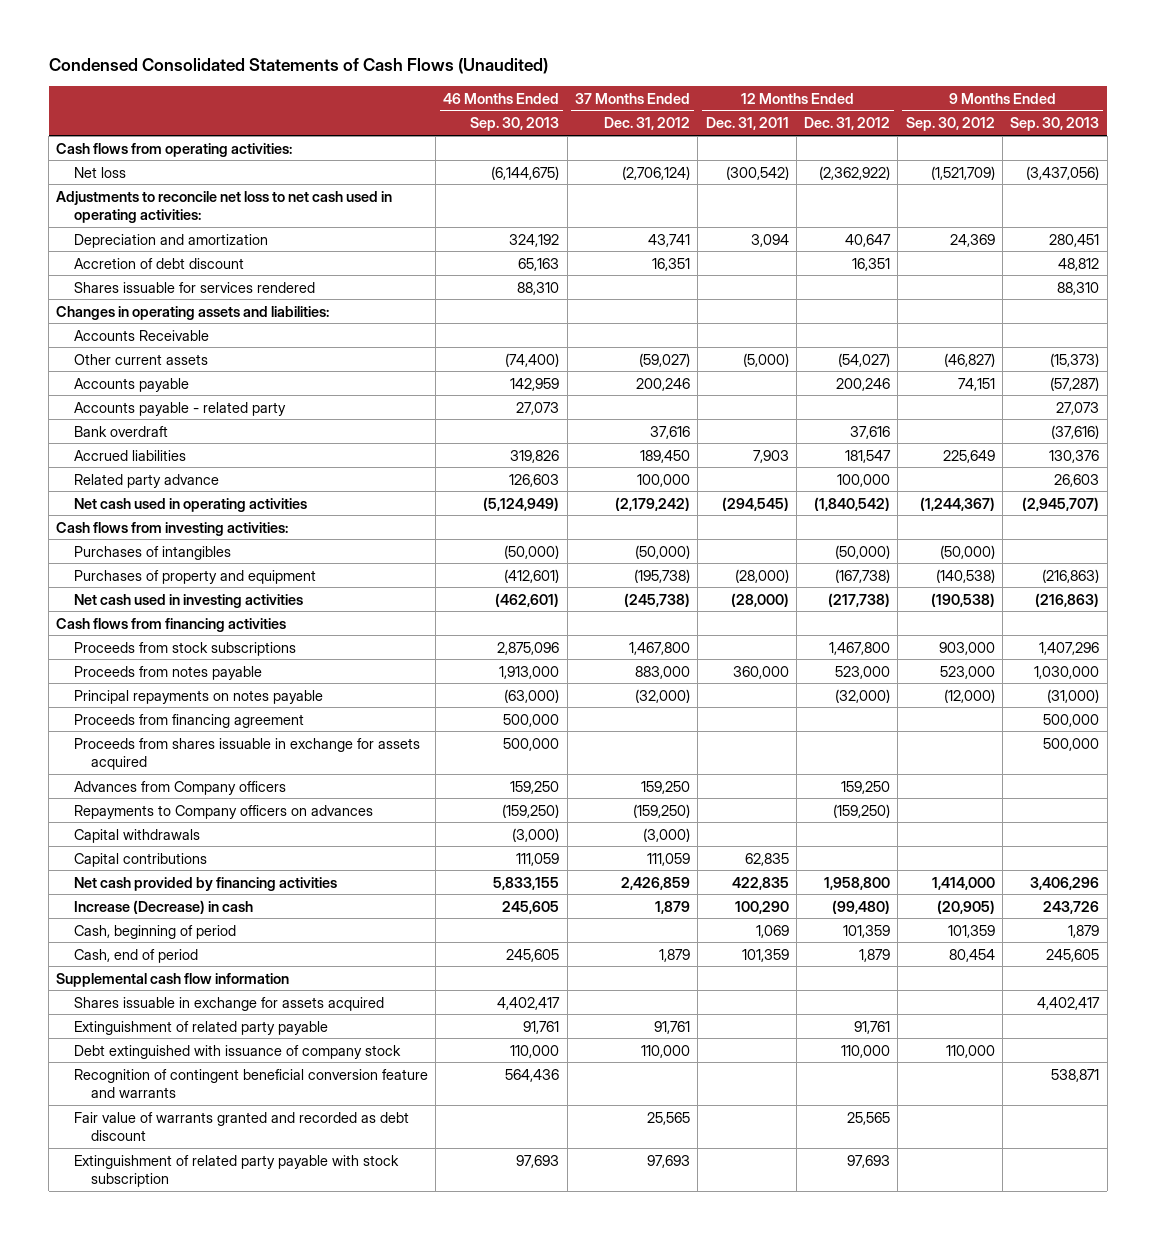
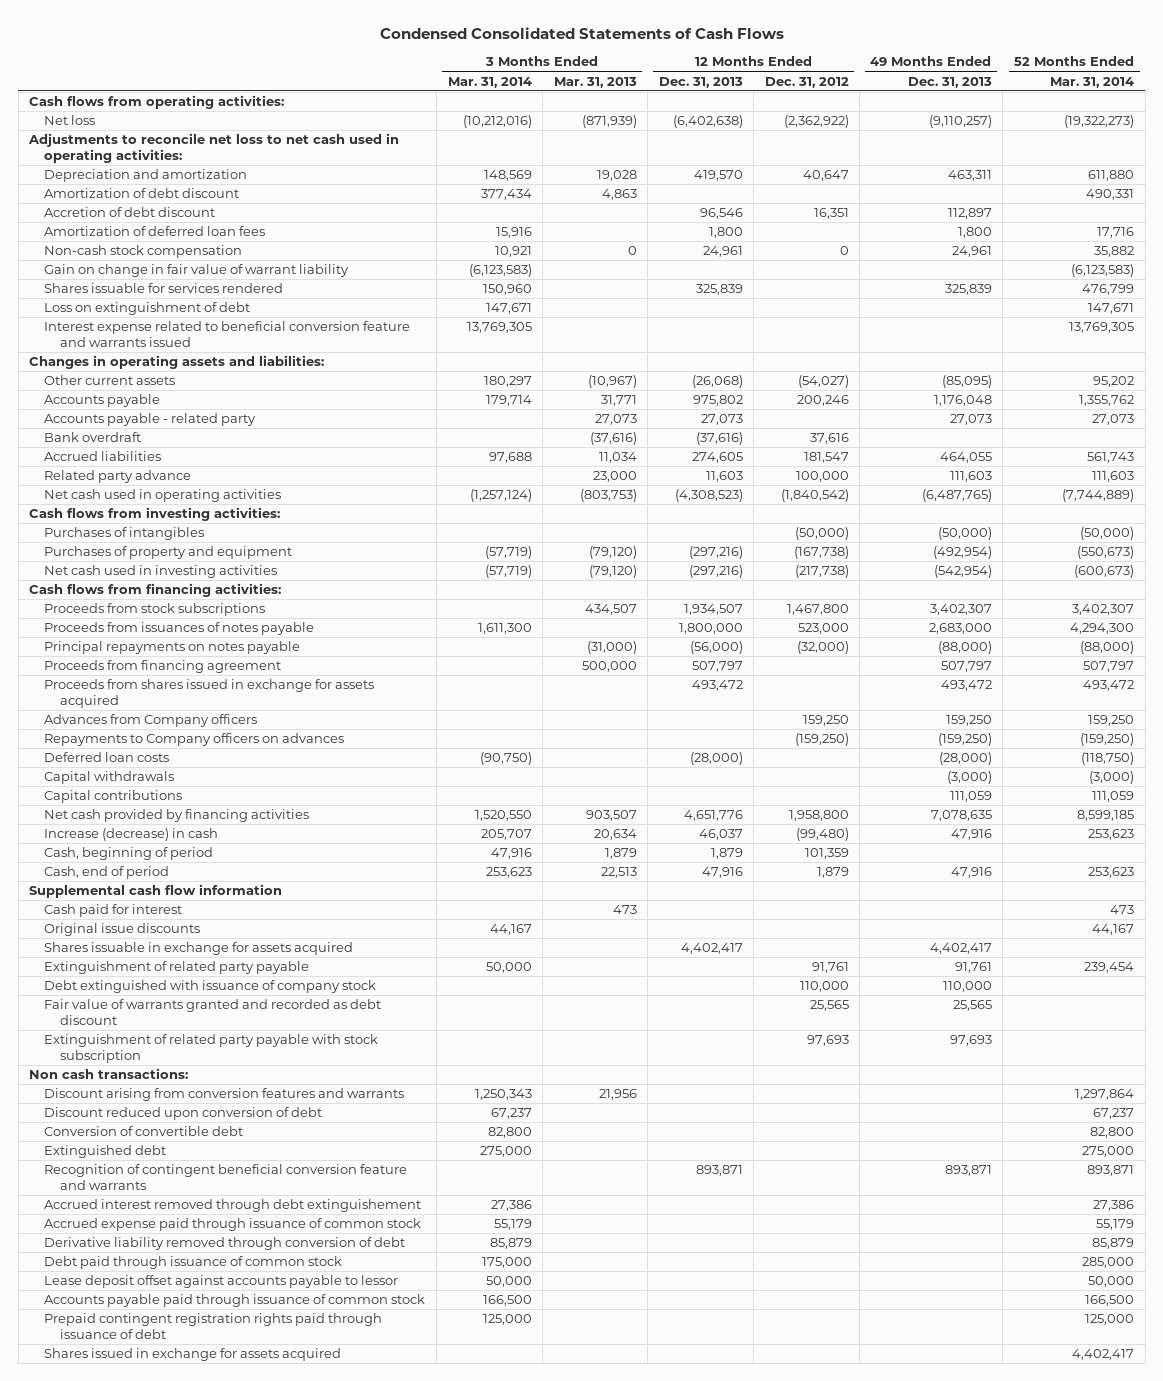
- Condensed Consolidated Statements of Cash Flows (Unaudited)
+ Condensed Consolidated Statements of Cash Flows
- | 46 Months Ended Sep. 30, 2013 | 37 Months Ended Dec. 31, 2012 | 12 Months Ended Dec. 31, 2011 | 12 Months Ended Dec. 31, 2012 | 9 Months Ended Sep. 30, 2012 | 9 Months Ended Sep. 30, 2013
+ | 3 Months Ended Mar. 31, 2014 | 3 Months Ended Mar. 31, 2013 | 12 Months Ended Dec. 31, 2013 | 12 Months Ended Dec. 31, 2012 | 49 Months Ended Dec. 31, 2013 | 52 Months Ended Mar. 31, 2014
+ Amortization of debt discount | 377,434 | 4,863 | | | | 490,331
+ Amortization of deferred loan fees | 15,916 | | 1,800 | | 1,800 | 17,716
+ Non-cash stock compensation | 10,921 | 0 | 24,961 | 0 | 24,961 | 35,882
+ Gain on change in fair value of warrant liability | (6,123,583) | | | | | (6,123,583)
+ Loss on extinguishment of debt | 147,671 | | | | | 147,671
+ Interest expense related to beneficial conversion feature and warrants issued | 13,769,305 | | | | | 13,769,305
- Accounts Receivable
- Cash flows from financing activities
+ Cash flows from financing activities:
- Proceeds from notes payable | 1,913,000 | 883,000 | 360,000 | 523,000 | 523,000 | 1,030,000
+ Proceeds from issuances of notes payable | 1,611,300 | | 1,800,000 | 523,000 | 2,683,000 | 4,294,300
- Proceeds from shares issuable in exchange for assets acquired | 500,000 | | | | | 500,000
+ Proceeds from shares issued in exchange for assets acquired | | | 493,472 | | 493,472 | 493,472
+ Deferred loan costs | (90,750) | | (28,000) | | (28,000) | (118,750)
- Increase (Decrease) in cash | 245,605 | 1,879 | 100,290 | (99,480) | (20,905) | 243,726
+ Increase (decrease) in cash | 205,707 | 20,634 | 46,037 | (99,480) | 47,916 | 253,623
+ Cash paid for interest | | 473 | | | | 473
+ Original issue discounts | 44,167 | | | | | 44,167
+ Non cash transactions:
+ Discount arising from conversion features and warrants | 1,250,343 | 21,956 | | | | 1,297,864
+ Discount reduced upon conversion of debt | 67,237 | | | | | 67,237
+ Conversion of convertible debt | 82,800 | | | | | 82,800
+ Extinguished debt | 275,000 | | | | | 275,000
moved down: Recognition of contingent beneficial conversion feature and warrants | | | 893,871 | | 893,871 | 893,871
+ Accrued interest removed through debt extinguishement | 27,386 | | | | | 27,386
+ Accrued expense paid through issuance of common stock | 55,179 | | | | | 55,179
+ Derivative liability removed through conversion of debt | 85,879 | | | | | 85,879
+ Debt paid through issuance of common stock | 175,000 | | | | | 285,000
+ Lease deposit offset against accounts payable to lessor | 50,000 | | | | | 50,000
+ Accounts payable paid through issuance of common stock | 166,500 | | | | | 166,500
+ Prepaid contingent registration rights paid through issuance of debt | 125,000 | | | | | 125,000
+ Shares issued in exchange for assets acquired | | | | | | 4,402,417

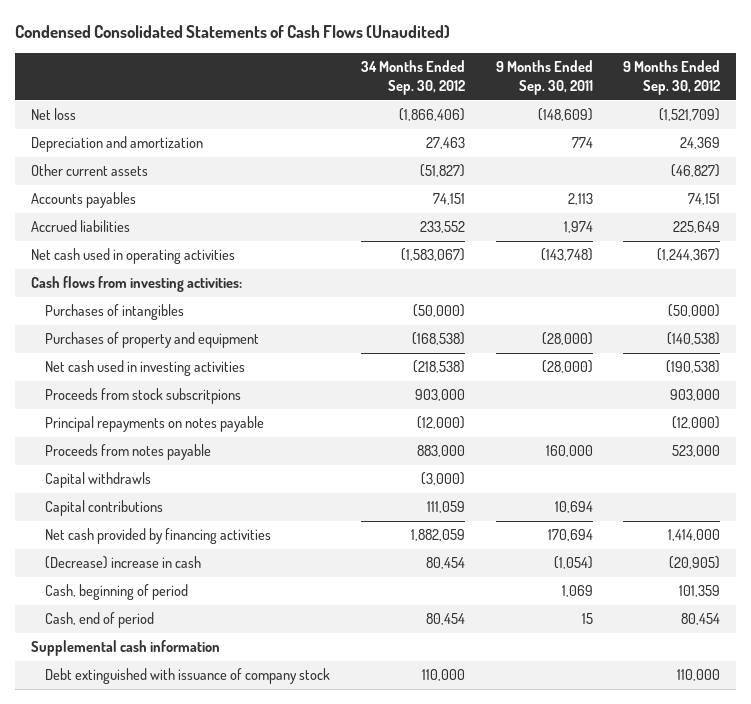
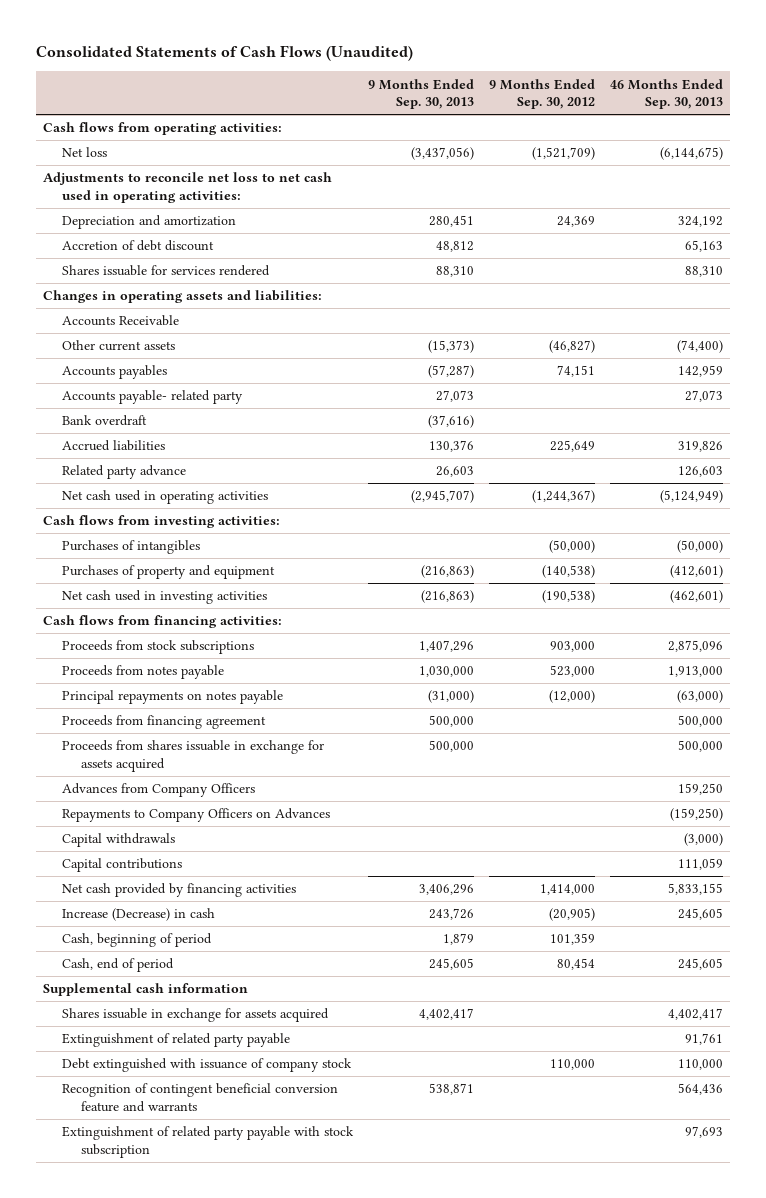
- Condensed Consolidated Statements of Cash Flows (Unaudited)
+ Consolidated Statements of Cash Flows (Unaudited)
- | 34 Months Ended Sep. 30, 2012 | 9 Months Ended Sep. 30, 2011 | 9 Months Ended Sep. 30, 2012
+ | 9 Months Ended Sep. 30, 2013 | 9 Months Ended Sep. 30, 2012 | 46 Months Ended Sep. 30, 2013
+ Cash flows from operating activities:
+ Adjustments to reconcile net loss to net cash used in operating activities:
+ Accretion of debt discount | 48,812 | | 65,163
+ Shares issuable for services rendered | 88,310 | | 88,310
+ Changes in operating assets and liabilities:
+ Accounts Receivable
+ Accounts payable- related party | 27,073 | | 27,073
+ Bank overdraft | (37,616) | |
+ Related party advance | 26,603 | | 126,603
- Proceeds from stock subscritpions | 903,000 | | 903,000
+ Cash flows from financing activities:
+ Proceeds from stock subscriptions | 1,407,296 | 903,000 | 2,875,096
- Capital withdrawls | (3,000) | |
moved down: Principal repayments on notes payable | (31,000) | (12,000) | (63,000)
+ Proceeds from financing agreement | 500,000 | | 500,000
+ Proceeds from shares issuable in exchange for assets acquired | 500,000 | | 500,000
+ Advances from Company Officers | | | 159,250
+ Repayments to Company Officers on Advances | | | (159,250)
+ Capital withdrawals | | | (3,000)
- (Decrease) increase in cash | 80,454 | (1,054) | (20,905)
+ Increase (Decrease) in cash | 243,726 | (20,905) | 245,605
+ Shares issuable in exchange for assets acquired | 4,402,417 | | 4,402,417
+ Extinguishment of related party payable | | | 91,761
+ Recognition of contingent beneficial conversion feature and warrants | 538,871 | | 564,436
+ Extinguishment of related party payable with stock subscription | | | 97,693

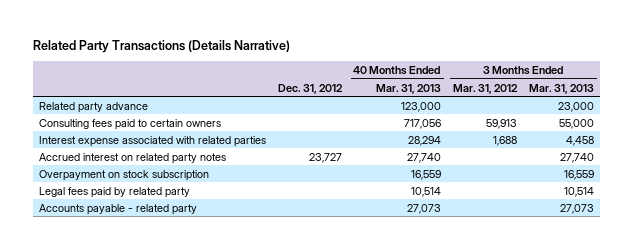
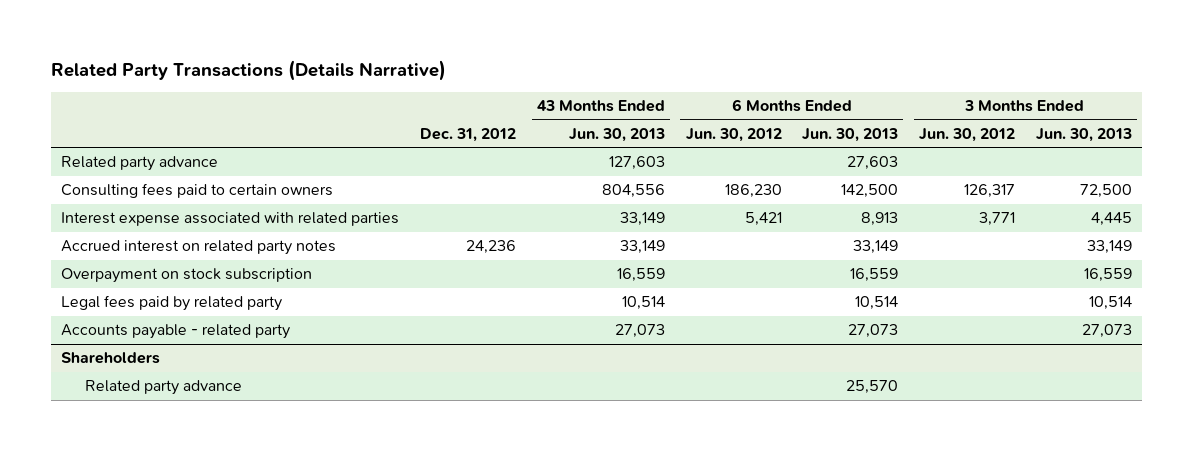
- | Dec. 31, 2012 | 40 Months Ended Mar. 31, 2013 | 3 Months Ended Mar. 31, 2012 | 3 Months Ended Mar. 31, 2013
+ | Dec. 31, 2012 | 43 Months Ended Jun. 30, 2013 | 6 Months Ended Jun. 30, 2012 | 6 Months Ended Jun. 30, 2013 | 3 Months Ended Jun. 30, 2012 | 3 Months Ended Jun. 30, 2013
- Accrued interest on related party notes | 23,727 | 27,740 | | 27,740
+ Accrued interest on related party notes | 24,236 | 33,149 | | 33,149 | | 33,149
+ Shareholders
+ Related party advance | | | | 25,570 | |

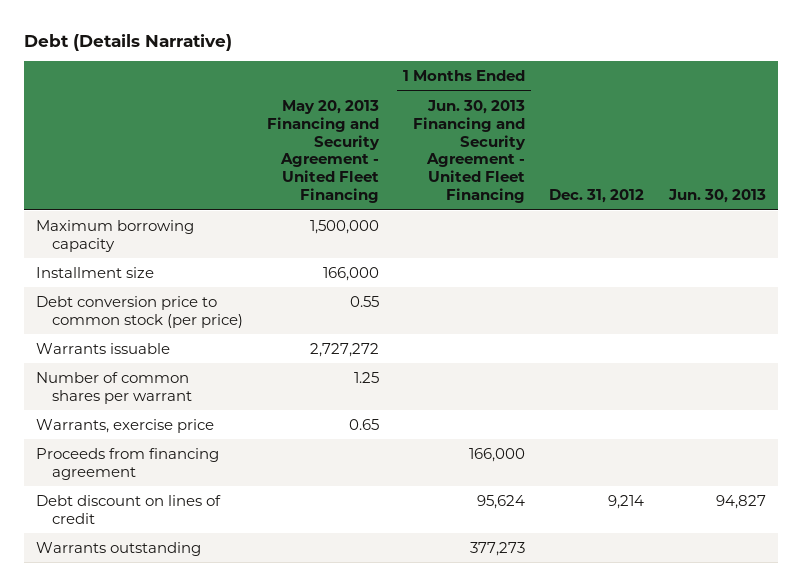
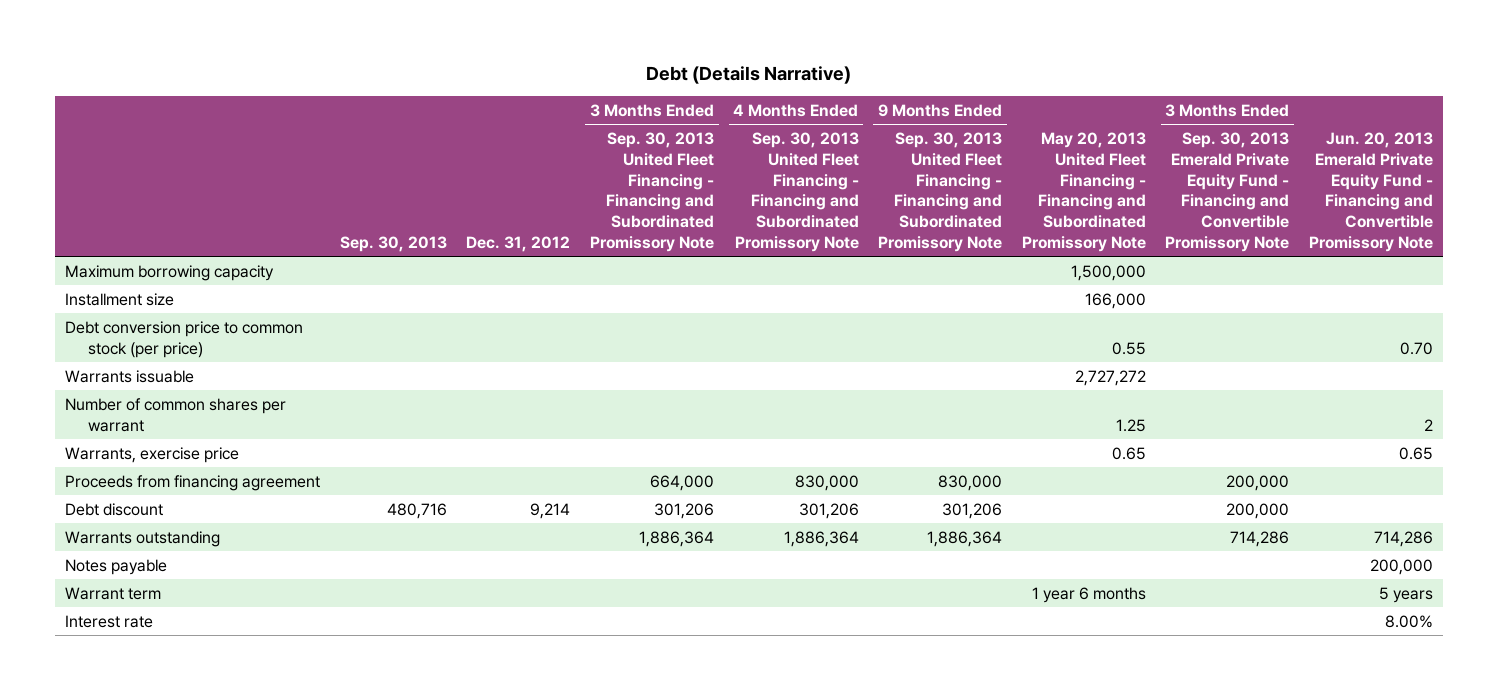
- | May 20, 2013 Financing and Security Agreement - United Fleet Financing | 1 Months Ended Jun. 30, 2013 Financing and Security Agreement - United Fleet Financing | Dec. 31, 2012 | Jun. 30, 2013
+ | Sep. 30, 2013 | Dec. 31, 2012 | 3 Months Ended Sep. 30, 2013 United Fleet Financing - Financing and Subordinated Promissory Note | 4 Months Ended Sep. 30, 2013 United Fleet Financing - Financing and Subordinated Promissory Note | 9 Months Ended Sep. 30, 2013 United Fleet Financing - Financing and Subordinated Promissory Note | May 20, 2013 United Fleet Financing - Financing and Subordinated Promissory Note | 3 Months Ended Sep. 30, 2013 Emerald Private Equity Fund - Financing and Convertible Promissory Note | Jun. 20, 2013 Emerald Private Equity Fund - Financing and Convertible Promissory Note
- Debt discount on lines of credit | | 95,624 | 9,214 | 94,827
+ Debt discount | 480,716 | 9,214 | 301,206 | 301,206 | 301,206 | | 200,000 |
+ Notes payable | | | | | | | | 200,000
+ Warrant term | | | | | | 1 year 6 months | | 5 years
+ Interest rate | | | | | | | | 8.00%

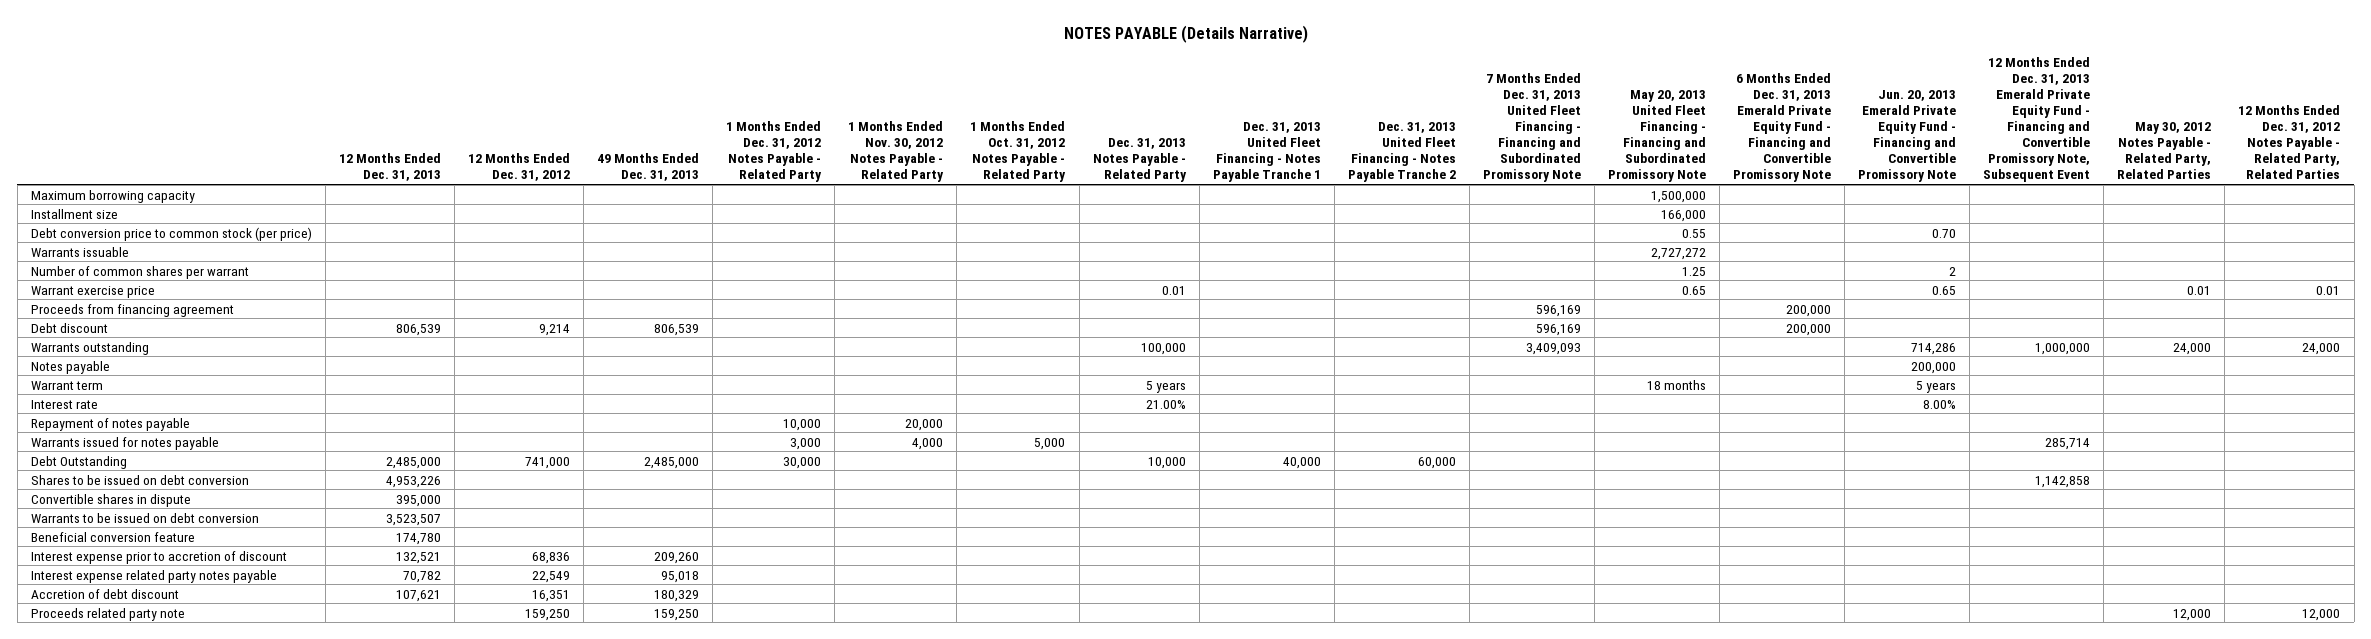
- Debt (Details Narrative)
+ NOTES PAYABLE (Details Narrative)
- | Sep. 30, 2013 | Dec. 31, 2012 | 3 Months Ended Sep. 30, 2013 United Fleet Financing - Financing and Subordinated Promissory Note | 4 Months Ended Sep. 30, 2013 United Fleet Financing - Financing and Subordinated Promissory Note | 9 Months Ended Sep. 30, 2013 United Fleet Financing - Financing and Subordinated Promissory Note | May 20, 2013 United Fleet Financing - Financing and Subordinated Promissory Note | 3 Months Ended Sep. 30, 2013 Emerald Private Equity Fund - Financing and Convertible Promissory Note | Jun. 20, 2013 Emerald Private Equity Fund - Financing and Convertible Promissory Note
+ | 12 Months Ended Dec. 31, 2013 | 12 Months Ended Dec. 31, 2012 | 49 Months Ended Dec. 31, 2013 | 1 Months Ended Dec. 31, 2012 Notes Payable - Related Party | 1 Months Ended Nov. 30, 2012 Notes Payable - Related Party | 1 Months Ended Oct. 31, 2012 Notes Payable - Related Party | Dec. 31, 2013 Notes Payable - Related Party | Dec. 31, 2013 United Fleet Financing - Notes Payable Tranche 1 | Dec. 31, 2013 United Fleet Financing - Notes Payable Tranche 2 | 7 Months Ended Dec. 31, 2013 United Fleet Financing - Financing and Subordinated Promissory Note | May 20, 2013 United Fleet Financing - Financing and Subordinated Promissory Note | 6 Months Ended Dec. 31, 2013 Emerald Private Equity Fund - Financing and Convertible Promissory Note | Jun. 20, 2013 Emerald Private Equity Fund - Financing and Convertible Promissory Note | 12 Months Ended Dec. 31, 2013 Emerald Private Equity Fund - Financing and Convertible Promissory Note, Subsequent Event | May 30, 2012 Notes Payable - Related Party, Related Parties | 12 Months Ended Dec. 31, 2012 Notes Payable - Related Party, Related Parties
- Warrants, exercise price | | | | | | 0.65 | | 0.65
+ Warrant exercise price | | | | | | | 0.01 | | | | 0.65 | | 0.65 | | 0.01 | 0.01
- Warrant term | | | | | | 1 year 6 months | | 5 years
+ Warrant term | | | | | | | 5 years | | | | 18 months | | 5 years | | |
+ Repayment of notes payable | | | | 10,000 | 20,000 | | | | | | | | | | |
+ Warrants issued for notes payable | | | | 3,000 | 4,000 | 5,000 | | | | | | | | 285,714 | |
+ Debt Outstanding | 2,485,000 | 741,000 | 2,485,000 | 30,000 | | | 10,000 | 40,000 | 60,000 | | | | | | |
+ Shares to be issued on debt conversion | 4,953,226 | | | | | | | | | | | | | 1,142,858 | |
+ Convertible shares in dispute | 395,000 | | | | | | | | | | | | | | |
+ Warrants to be issued on debt conversion | 3,523,507 | | | | | | | | | | | | | | |
+ Beneficial conversion feature | 174,780 | | | | | | | | | | | | | | |
+ Interest expense prior to accretion of discount | 132,521 | 68,836 | 209,260 | | | | | | | | | | | | |
+ Interest expense related party notes payable | 70,782 | 22,549 | 95,018 | | | | | | | | | | | | |
+ Accretion of debt discount | 107,621 | 16,351 | 180,329 | | | | | | | | | | | | |
+ Proceeds related party note | | 159,250 | 159,250 | | | | | | | | | | | | 12,000 | 12,000

